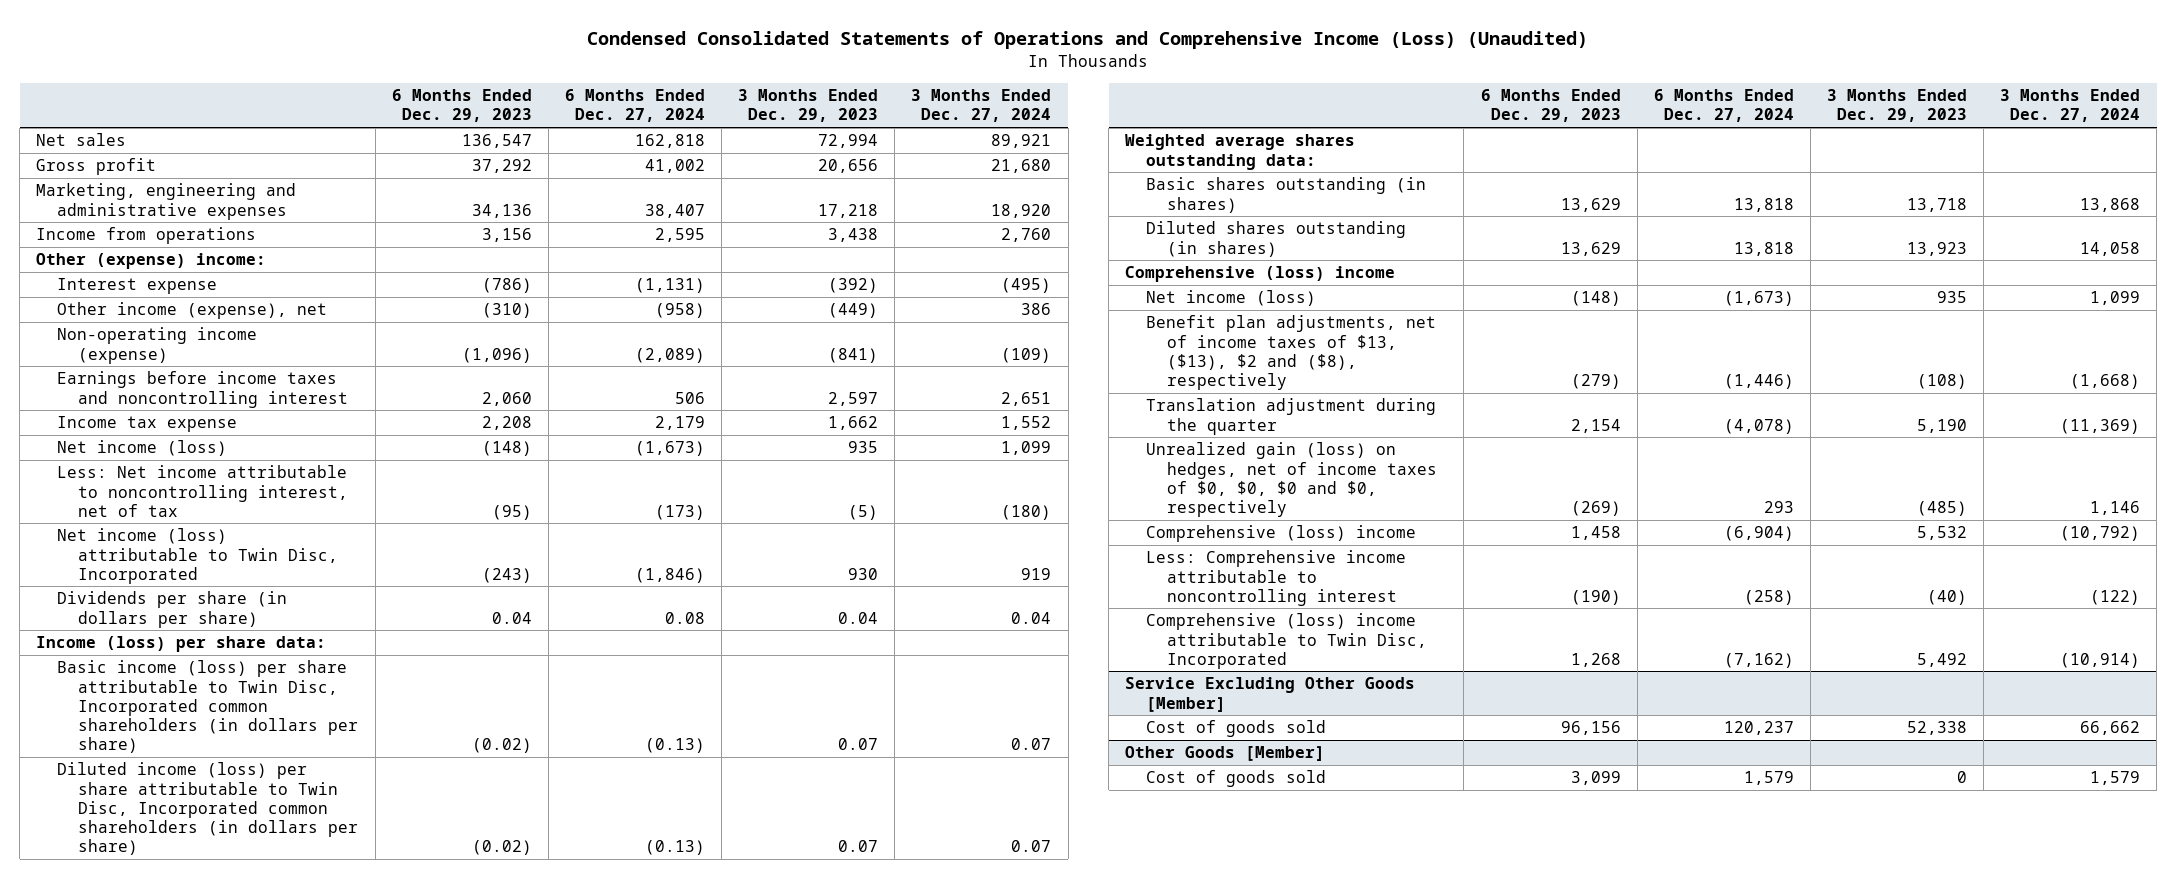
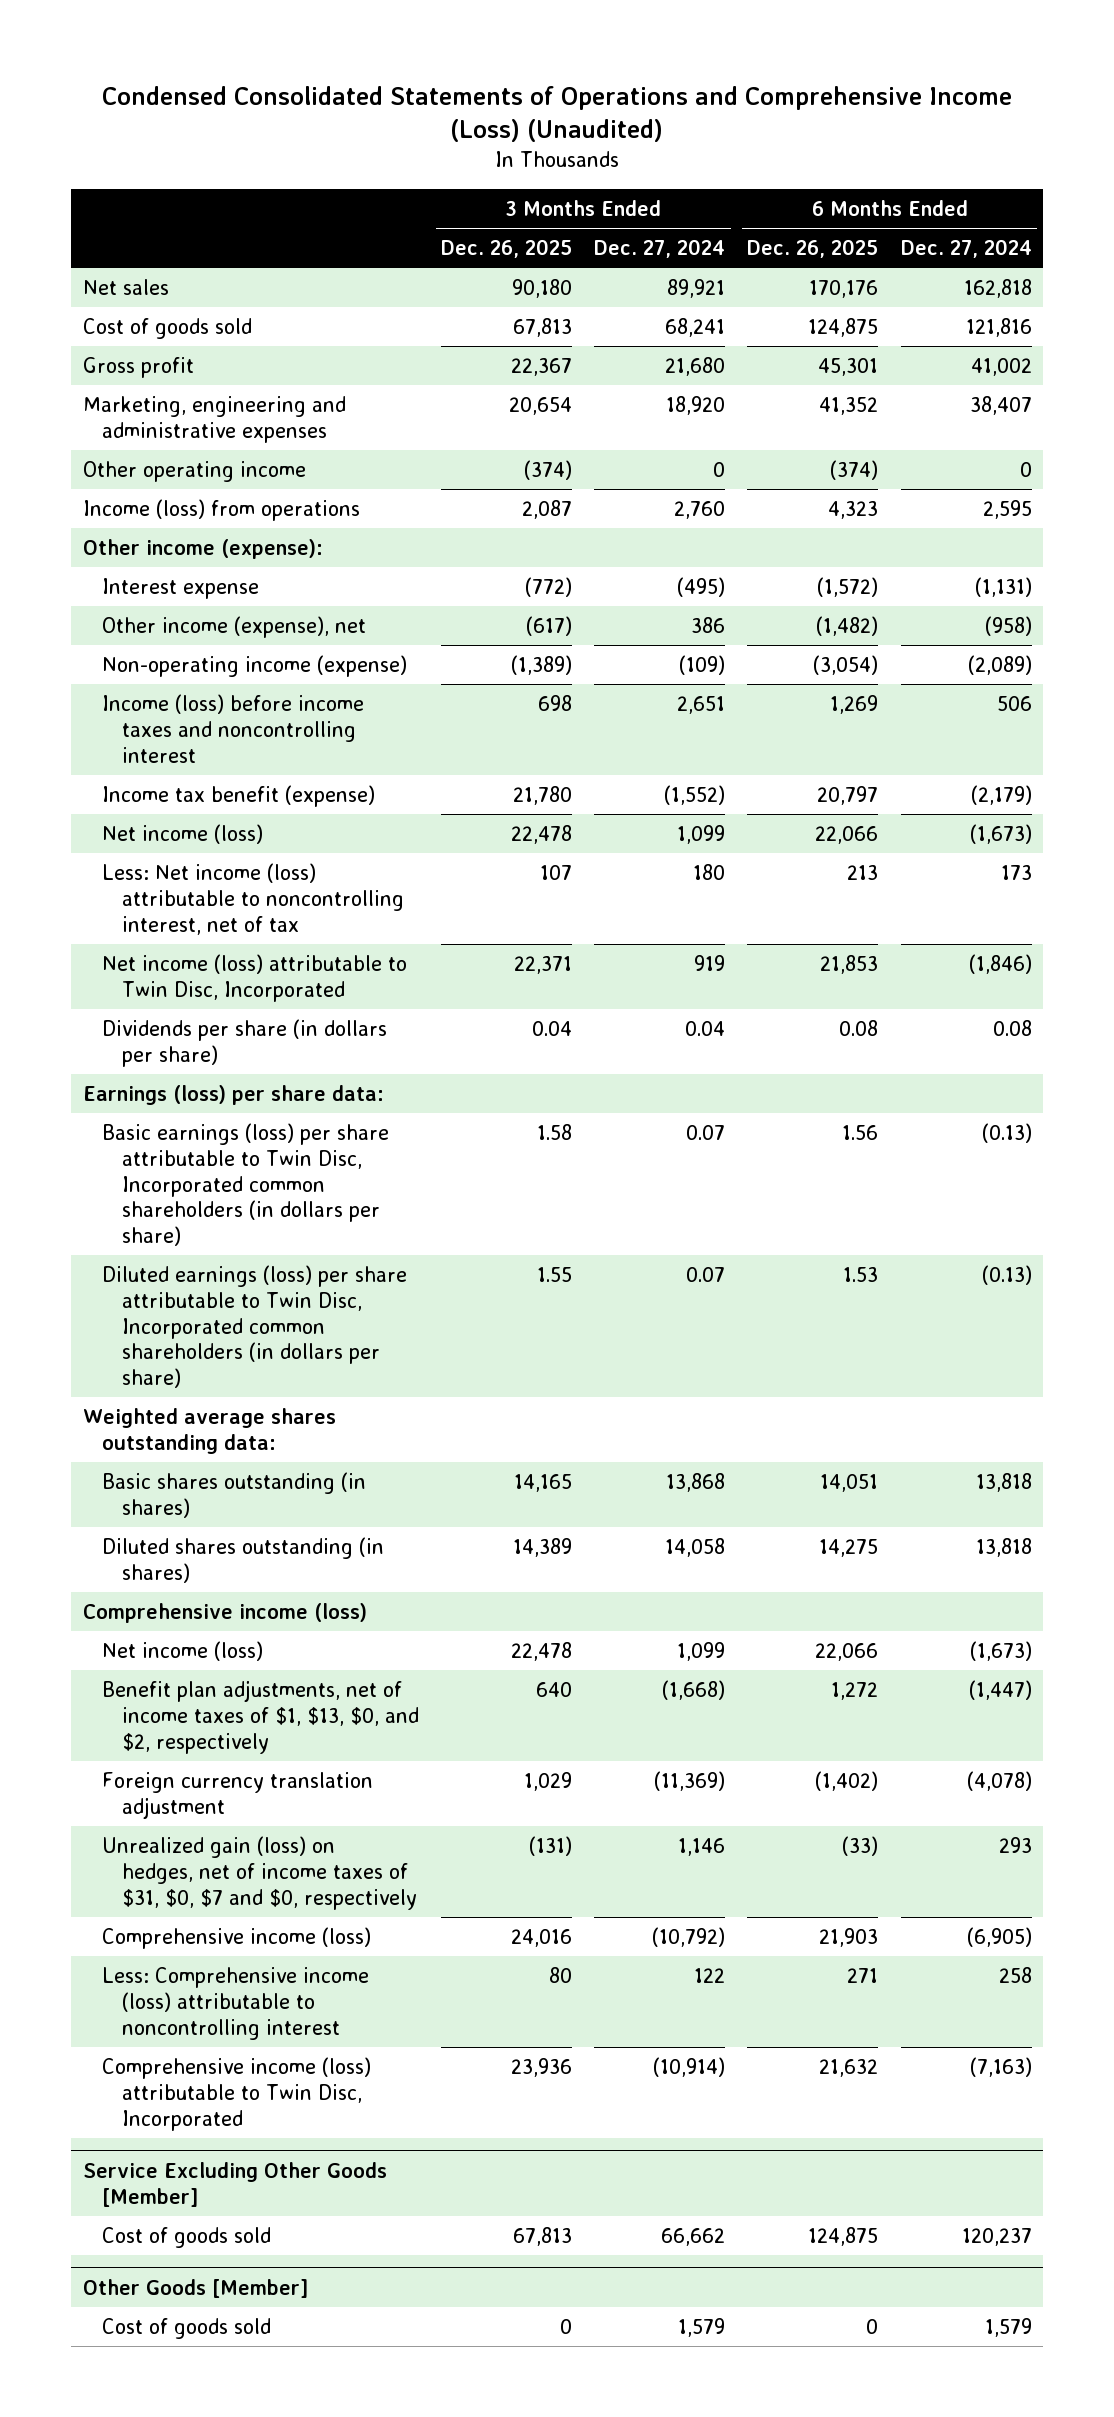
- | 6 Months Ended Dec. 29, 2023 | 6 Months Ended Dec. 27, 2024 | 3 Months Ended Dec. 29, 2023 | 3 Months Ended Dec. 27, 2024
+ | 3 Months Ended Dec. 26, 2025 | 3 Months Ended Dec. 27, 2024 | 6 Months Ended Dec. 26, 2025 | 6 Months Ended Dec. 27, 2024
+ Cost of goods sold | 67,813 | 68,241 | 124,875 | 121,816
- Income from operations | 3,156 | 2,595 | 3,438 | 2,760
- Other (expense) income:
+ Other operating income | (374) | 0 | (374) | 0
+ Income (loss) from operations | 2,087 | 2,760 | 4,323 | 2,595
+ Other income (expense):
- Earnings before income taxes and noncontrolling interest | 2,060 | 506 | 2,597 | 2,651
- Income tax expense | 2,208 | 2,179 | 1,662 | 1,552
+ Income (loss) before income taxes and noncontrolling interest | 698 | 2,651 | 1,269 | 506
+ Income tax benefit (expense) | 21,780 | (1,552) | 20,797 | (2,179)
- Less: Net income attributable to noncontrolling interest, net of tax | (95) | (173) | (5) | (180)
+ Less: Net income (loss) attributable to noncontrolling interest, net of tax | 107 | 180 | 213 | 173
- Income (loss) per share data:
- Basic income (loss) per share attributable to Twin Disc, Incorporated common shareholders (in dollars per share) | (0.02) | (0.13) | 0.07 | 0.07
- Diluted income (loss) per share attributable to Twin Disc, Incorporated common shareholders (in dollars per share) | (0.02) | (0.13) | 0.07 | 0.07
+ Earnings (loss) per share data:
+ Basic earnings (loss) per share attributable to Twin Disc, Incorporated common shareholders (in dollars per share) | 1.58 | 0.07 | 1.56 | (0.13)
+ Diluted earnings (loss) per share attributable to Twin Disc, Incorporated common shareholders (in dollars per share) | 1.55 | 0.07 | 1.53 | (0.13)
- Comprehensive (loss) income
+ Comprehensive income (loss)
- Benefit plan adjustments, net of income taxes of $13, ($13), $2 and ($8), respectively | (279) | (1,446) | (108) | (1,668)
- Translation adjustment during the quarter | 2,154 | (4,078) | 5,190 | (11,369)
- Unrealized gain (loss) on hedges, net of income taxes of $0, $0, $0 and $0, respectively | (269) | 293 | (485) | 1,146
- Comprehensive (loss) income | 1,458 | (6,904) | 5,532 | (10,792)
- Less: Comprehensive income attributable to noncontrolling interest | (190) | (258) | (40) | (122)
- Comprehensive (loss) income attributable to Twin Disc, Incorporated | 1,268 | (7,162) | 5,492 | (10,914)
+ Benefit plan adjustments, net of income taxes of $1, $13, $0, and $2, respectively | 640 | (1,668) | 1,272 | (1,447)
+ Foreign currency translation adjustment | 1,029 | (11,369) | (1,402) | (4,078)
+ Unrealized gain (loss) on hedges, net of income taxes of $31, $0, $7 and $0, respectively | (131) | 1,146 | (33) | 293
+ Comprehensive income (loss) | 24,016 | (10,792) | 21,903 | (6,905)
+ Less: Comprehensive income (loss) attributable to noncontrolling interest | 80 | 122 | 271 | 258
+ Comprehensive income (loss) attributable to Twin Disc, Incorporated | 23,936 | (10,914) | 21,632 | (7,163)

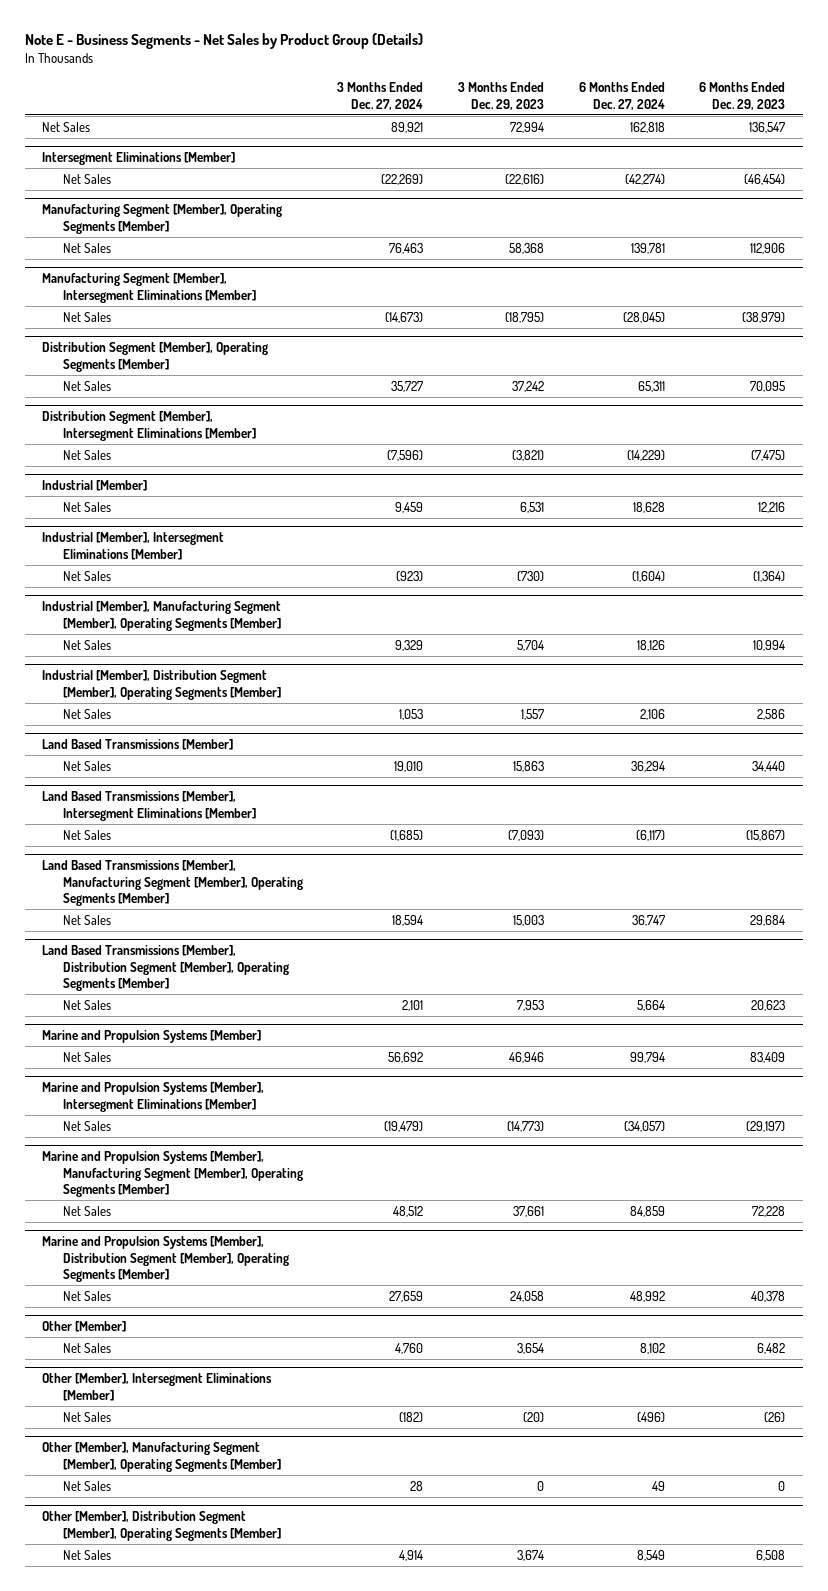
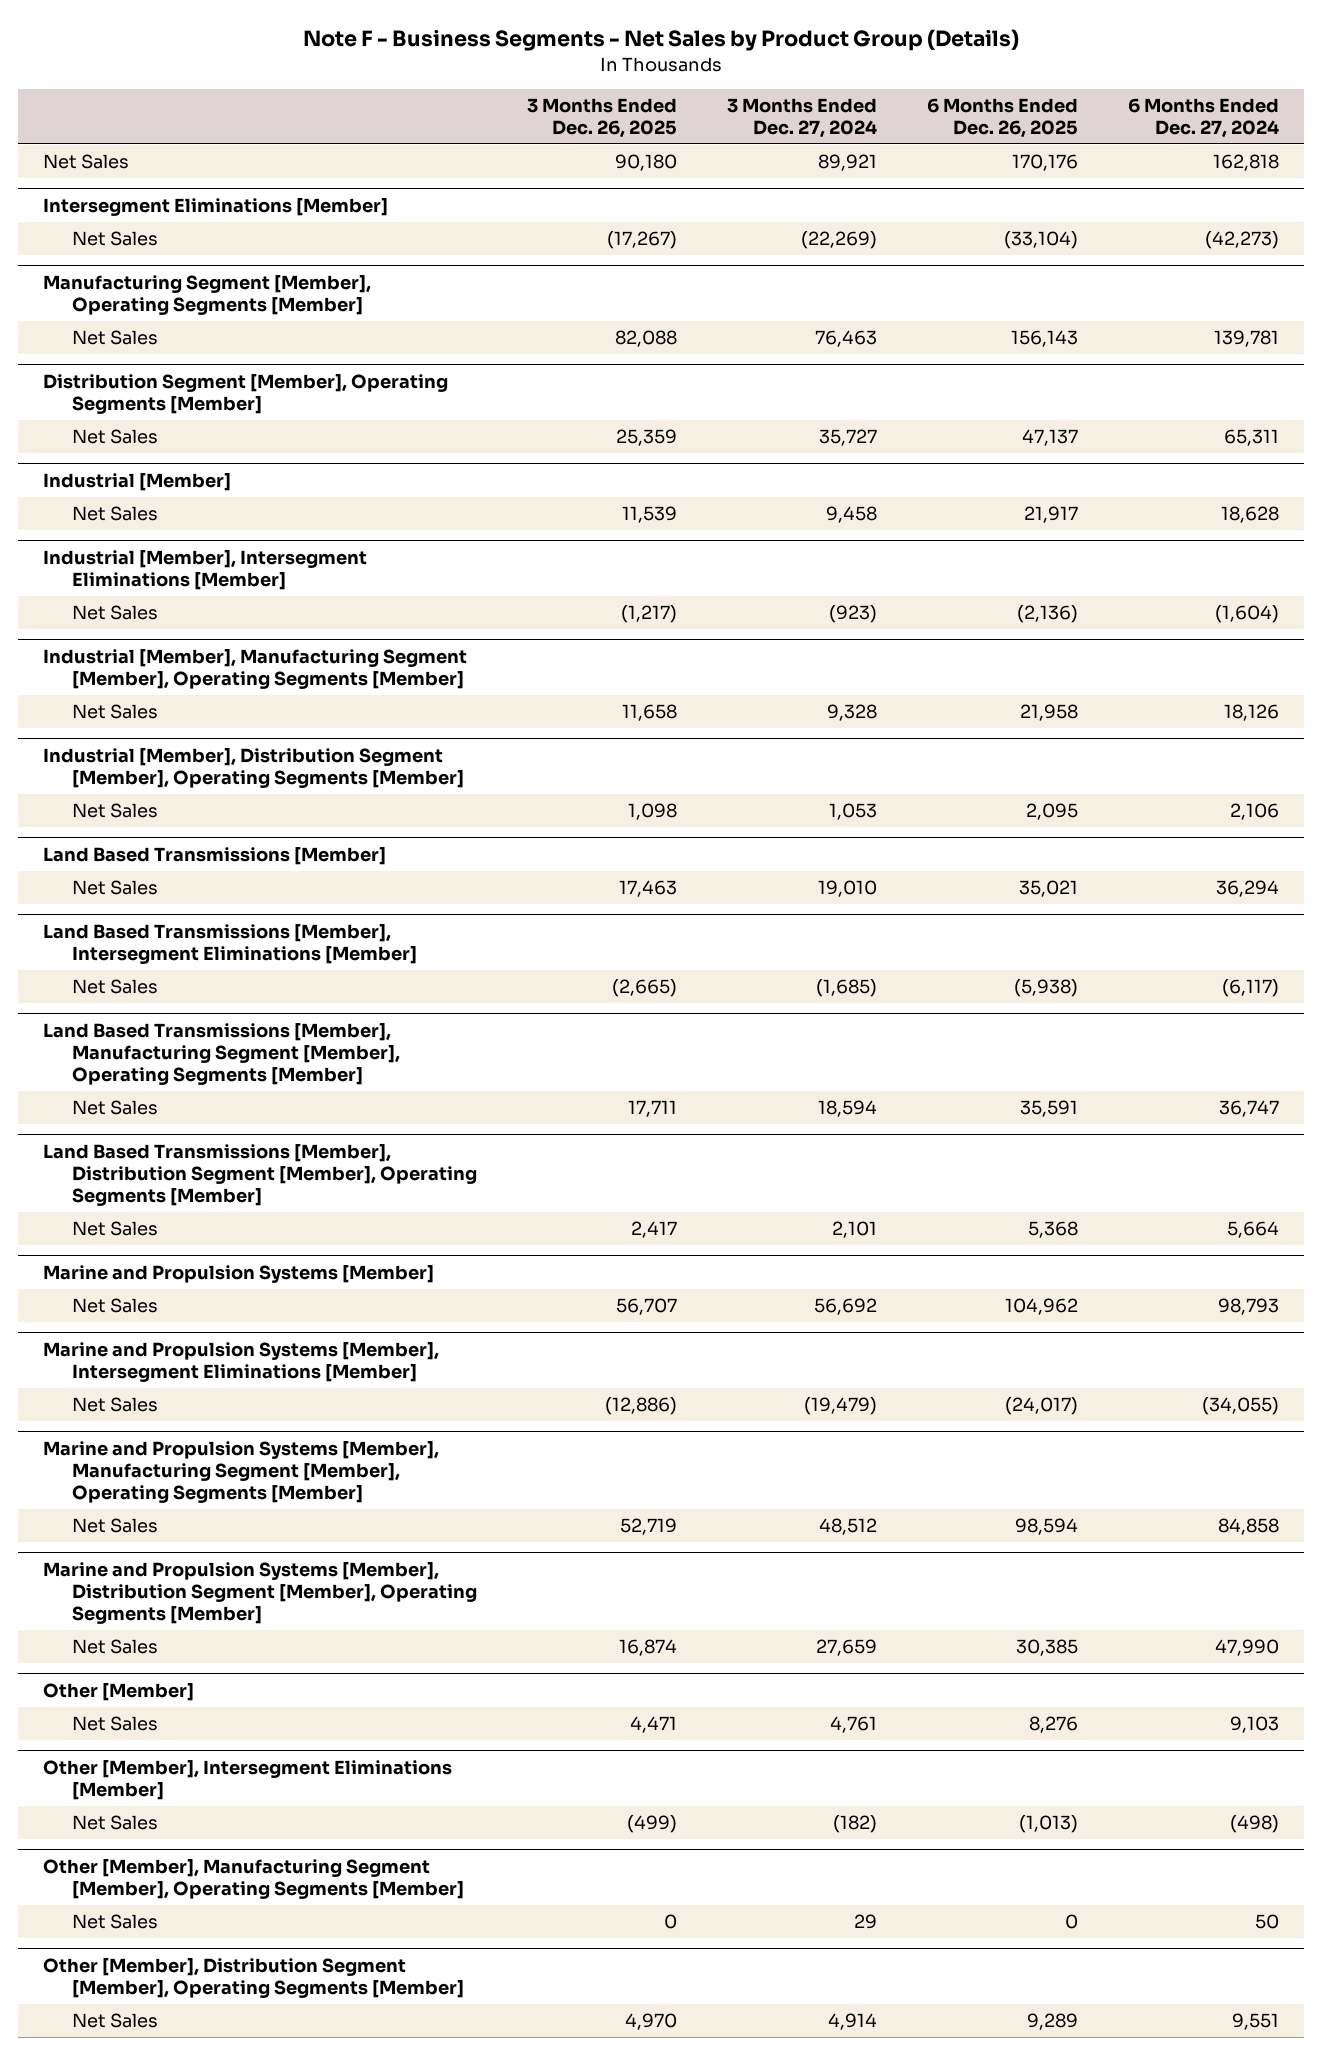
- Note E - Business Segments - Net Sales by Product Group (Details)
+ Note F - Business Segments - Net Sales by Product Group (Details)
- | 3 Months Ended Dec. 27, 2024 | 3 Months Ended Dec. 29, 2023 | 6 Months Ended Dec. 27, 2024 | 6 Months Ended Dec. 29, 2023
+ | 3 Months Ended Dec. 26, 2025 | 3 Months Ended Dec. 27, 2024 | 6 Months Ended Dec. 26, 2025 | 6 Months Ended Dec. 27, 2024
@ Intersegment Eliminations [Member]
- Net Sales | (22,269) | (22,616) | (42,274) | (46,454)
+ Net Sales | (17,267) | (22,269) | (33,104) | (42,273)
- Manufacturing Segment [Member], Intersegment Eliminations [Member]
- Net Sales | (14,673) | (18,795) | (28,045) | (38,979)
- Distribution Segment [Member], Intersegment Eliminations [Member]
- Net Sales | (7,596) | (3,821) | (14,229) | (7,475)
@ Industrial [Member]
- Net Sales | 9,459 | 6,531 | 18,628 | 12,216
+ Net Sales | 11,539 | 9,458 | 21,917 | 18,628
@ Industrial [Member], Manufacturing Segment [Member], Operating Segments [Member]
- Net Sales | 9,329 | 5,704 | 18,126 | 10,994
+ Net Sales | 11,658 | 9,328 | 21,958 | 18,126
@ Marine and Propulsion Systems [Member]
- Net Sales | 56,692 | 46,946 | 99,794 | 83,409
+ Net Sales | 56,707 | 56,692 | 104,962 | 98,793
@ Marine and Propulsion Systems [Member], Intersegment Eliminations [Member]
- Net Sales | (19,479) | (14,773) | (34,057) | (29,197)
+ Net Sales | (12,886) | (19,479) | (24,017) | (34,055)
@ Marine and Propulsion Systems [Member], Manufacturing Segment [Member], Operating Segments [Member]
- Net Sales | 48,512 | 37,661 | 84,859 | 72,228
+ Net Sales | 52,719 | 48,512 | 98,594 | 84,858
@ Marine and Propulsion Systems [Member], Distribution Segment [Member], Operating Segments [Member]
- Net Sales | 27,659 | 24,058 | 48,992 | 40,378
+ Net Sales | 16,874 | 27,659 | 30,385 | 47,990
@ Other [Member]
- Net Sales | 4,760 | 3,654 | 8,102 | 6,482
+ Net Sales | 4,471 | 4,761 | 8,276 | 9,103
@ Other [Member], Intersegment Eliminations [Member]
- Net Sales | (182) | (20) | (496) | (26)
+ Net Sales | (499) | (182) | (1,013) | (498)
@ Other [Member], Manufacturing Segment [Member], Operating Segments [Member]
- Net Sales | 28 | 0 | 49 | 0
+ Net Sales | 0 | 29 | 0 | 50
@ Other [Member], Distribution Segment [Member], Operating Segments [Member]
- Net Sales | 4,914 | 3,674 | 8,549 | 6,508
+ Net Sales | 4,970 | 4,914 | 9,289 | 9,551

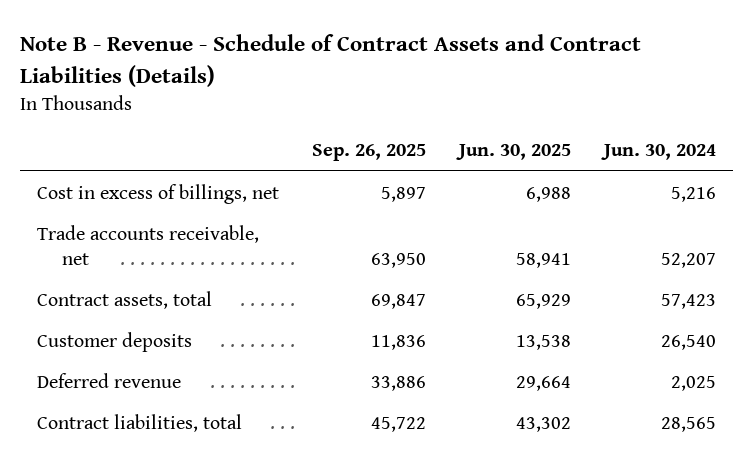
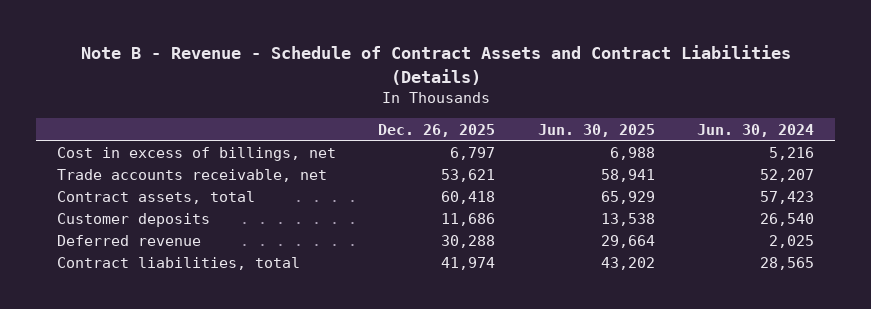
- | Sep. 26, 2025 | Jun. 30, 2025 | Jun. 30, 2024
+ | Dec. 26, 2025 | Jun. 30, 2025 | Jun. 30, 2024
- Contract liabilities, total | 45,722 | 43,302 | 28,565
+ Contract liabilities, total | 41,974 | 43,202 | 28,565

